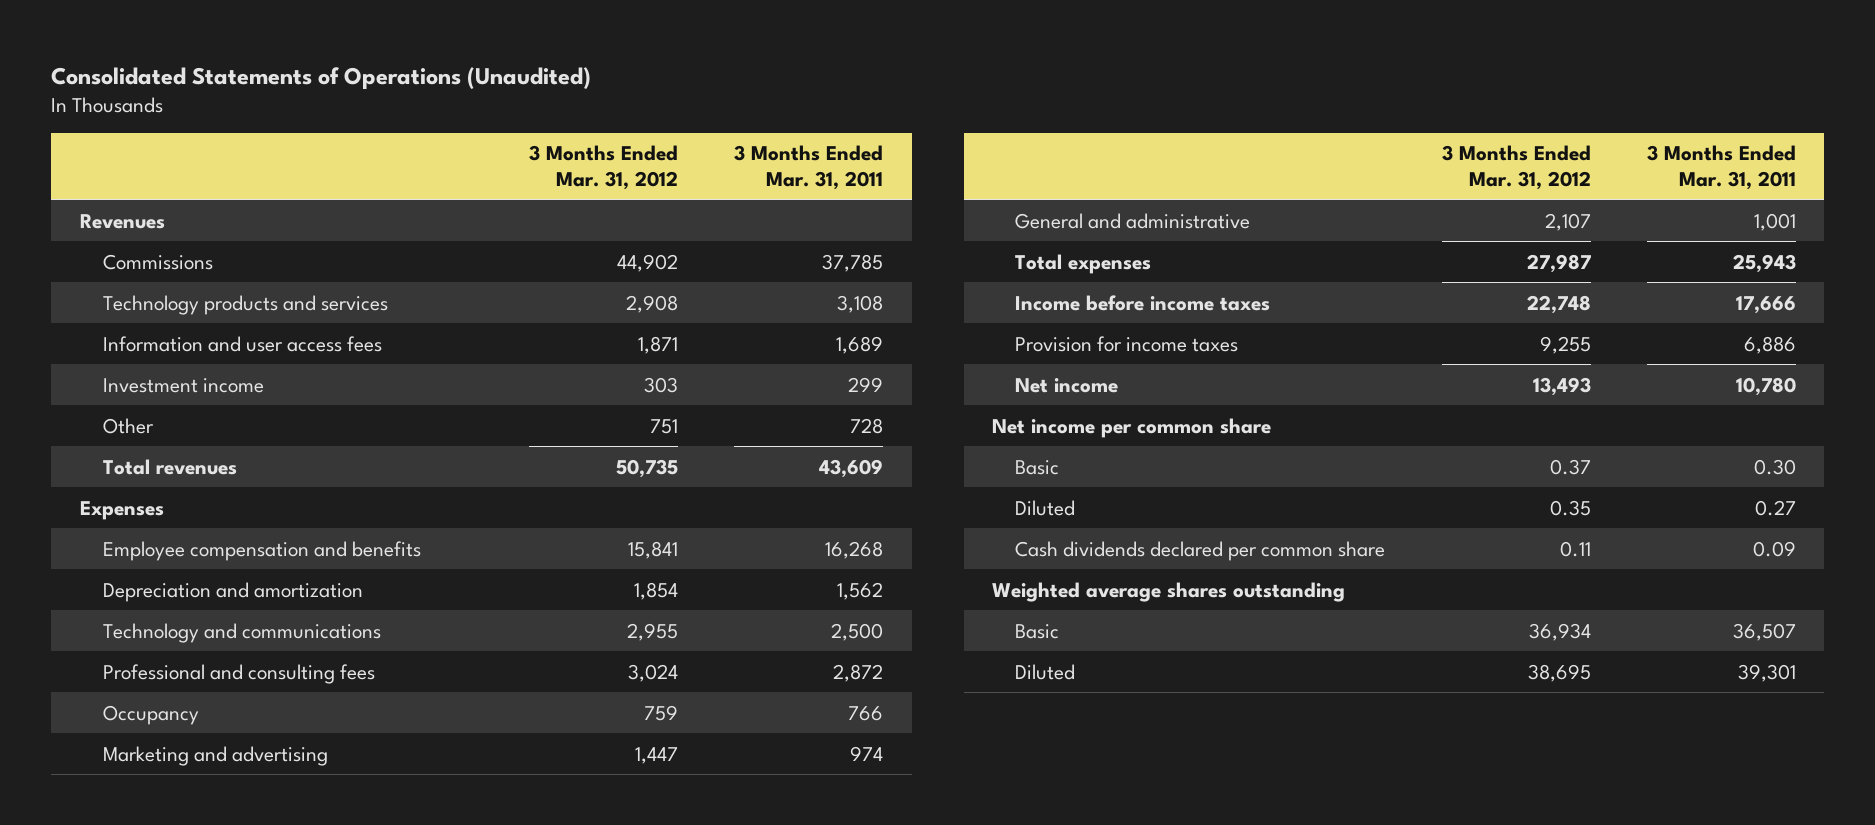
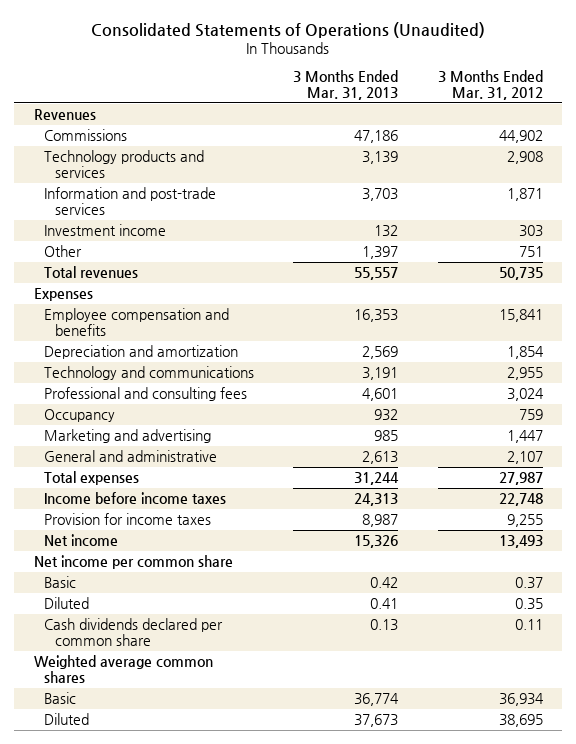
- | 3 Months Ended Mar. 31, 2012 | 3 Months Ended Mar. 31, 2011
+ | 3 Months Ended Mar. 31, 2013 | 3 Months Ended Mar. 31, 2012
- Information and user access fees | 1,871 | 1,689
+ Information and post-trade services | 3,703 | 1,871
- Weighted average shares outstanding
+ Weighted average common shares

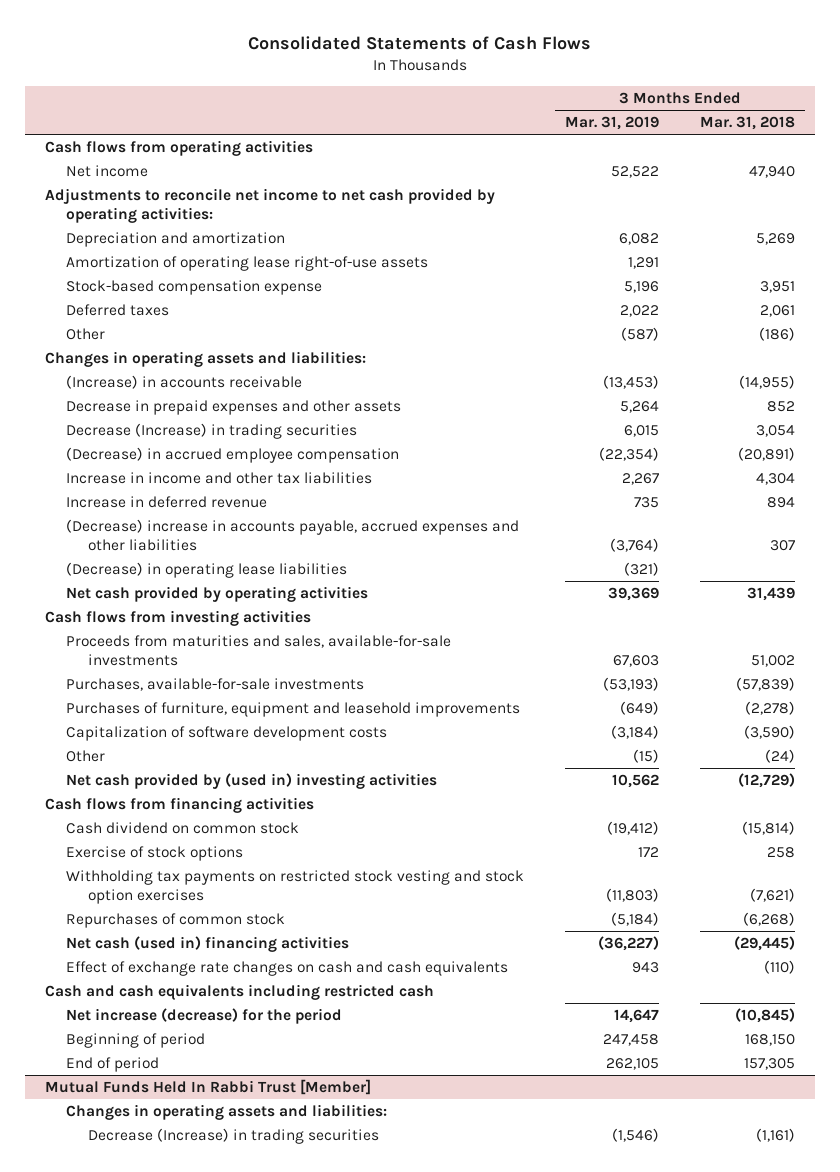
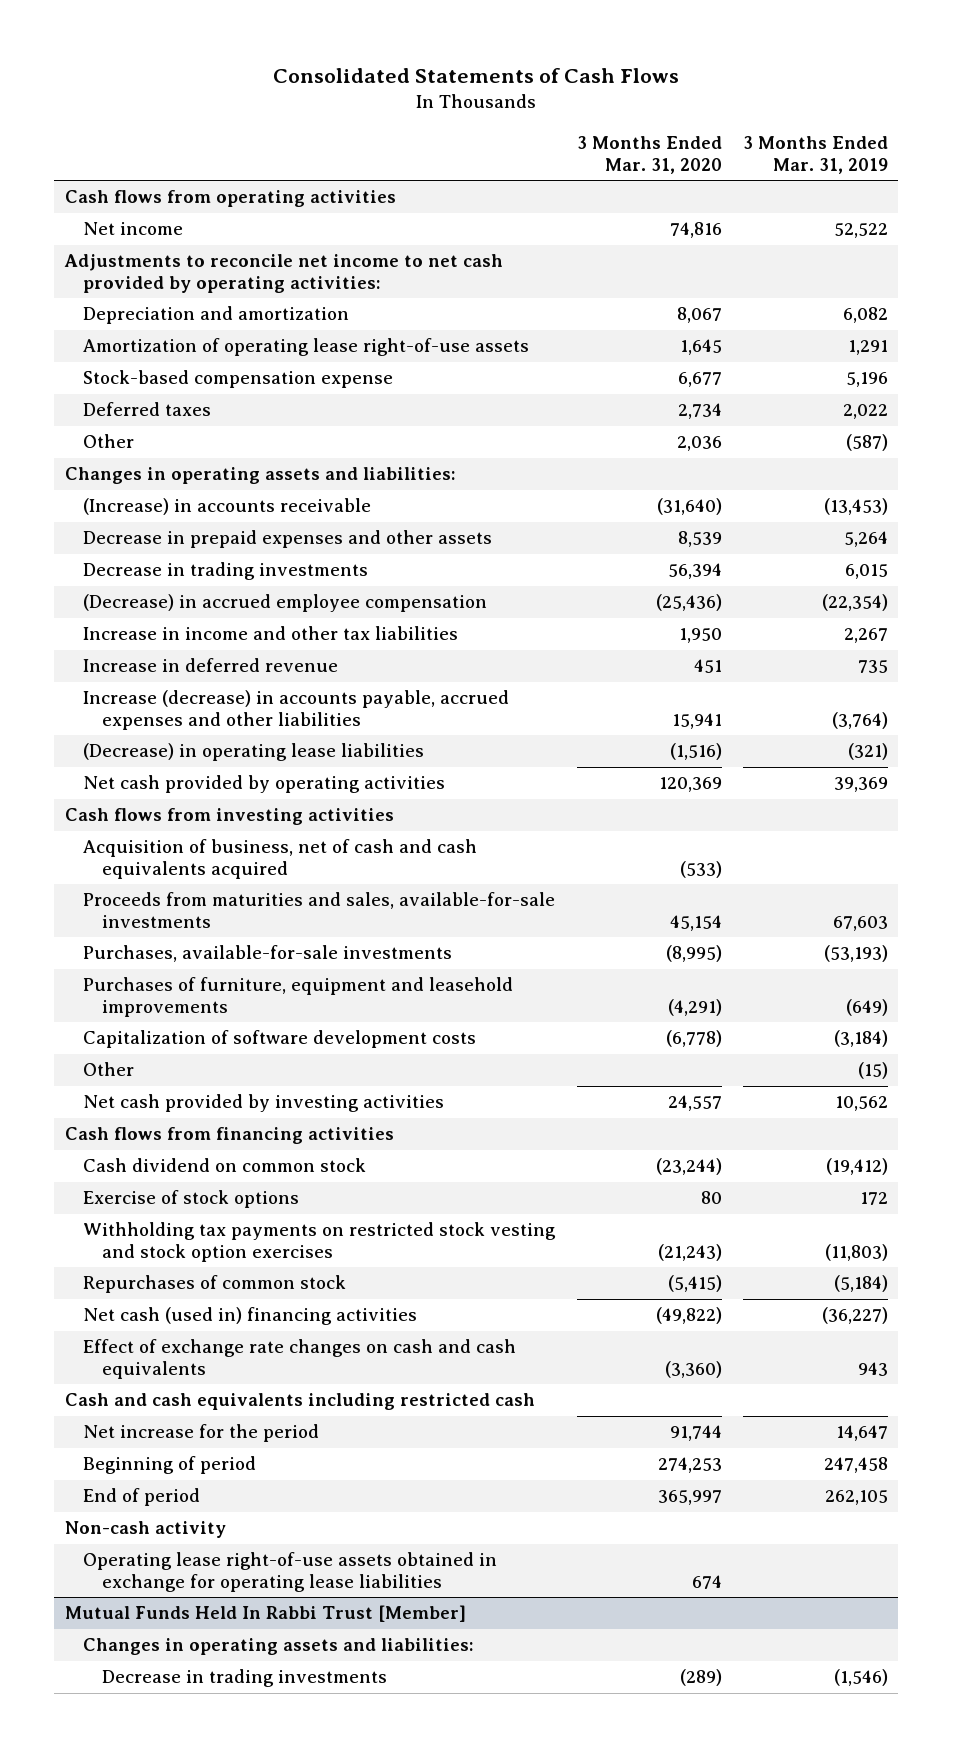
- | 3 Months Ended Mar. 31, 2019 | 3 Months Ended Mar. 31, 2018
+ | 3 Months Ended Mar. 31, 2020 | 3 Months Ended Mar. 31, 2019
- Decrease (Increase) in trading securities | 6,015 | 3,054
+ Decrease in trading investments | 56,394 | 6,015
- (Decrease) increase in accounts payable, accrued expenses and other liabilities | (3,764) | 307
+ Increase (decrease) in accounts payable, accrued expenses and other liabilities | 15,941 | (3,764)
+ Acquisition of business, net of cash and cash equivalents acquired | (533) |
- Net cash provided by (used in) investing activities | 10,562 | (12,729)
+ Net cash provided by investing activities | 24,557 | 10,562
- Net increase (decrease) for the period | 14,647 | (10,845)
+ Net increase for the period | 91,744 | 14,647
+ Non-cash activity
+ Operating lease right-of-use assets obtained in exchange for operating lease liabilities | 674 |
@ Mutual Funds Held In Rabbi Trust [Member]
- Decrease (Increase) in trading securities | (1,546) | (1,161)
+ Decrease in trading investments | (289) | (1,546)

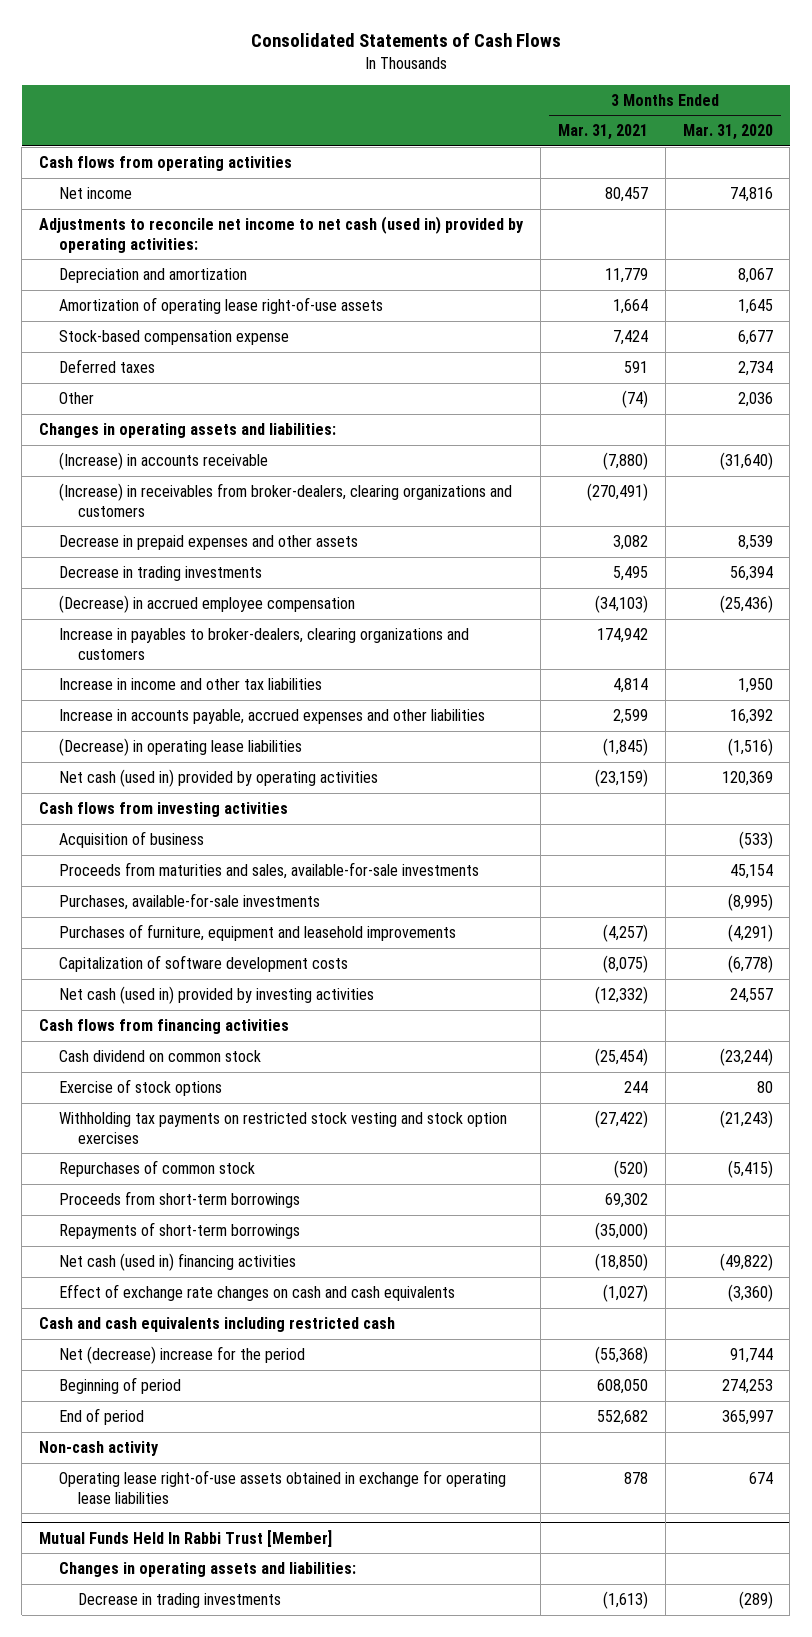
- | 3 Months Ended Mar. 31, 2020 | 3 Months Ended Mar. 31, 2019
+ | 3 Months Ended Mar. 31, 2021 | 3 Months Ended Mar. 31, 2020
- Adjustments to reconcile net income to net cash provided by operating activities:
+ Adjustments to reconcile net income to net cash (used in) provided by operating activities:
+ (Increase) in receivables from broker-dealers, clearing organizations and customers | (270,491) |
+ Increase in payables to broker-dealers, clearing organizations and customers | 174,942 |
- Increase in deferred revenue | 451 | 735
- Increase (decrease) in accounts payable, accrued expenses and other liabilities | 15,941 | (3,764)
+ Increase in accounts payable, accrued expenses and other liabilities | 2,599 | 16,392
- Net cash provided by operating activities | 120,369 | 39,369
+ Net cash (used in) provided by operating activities | (23,159) | 120,369
- Acquisition of business, net of cash and cash equivalents acquired | (533) |
+ Acquisition of business | | (533)
- Other | | (15)
- Net cash provided by investing activities | 24,557 | 10,562
+ Net cash (used in) provided by investing activities | (12,332) | 24,557
+ Proceeds from short-term borrowings | 69,302 |
+ Repayments of short-term borrowings | (35,000) |
- Net increase for the period | 91,744 | 14,647
+ Net (decrease) increase for the period | (55,368) | 91,744

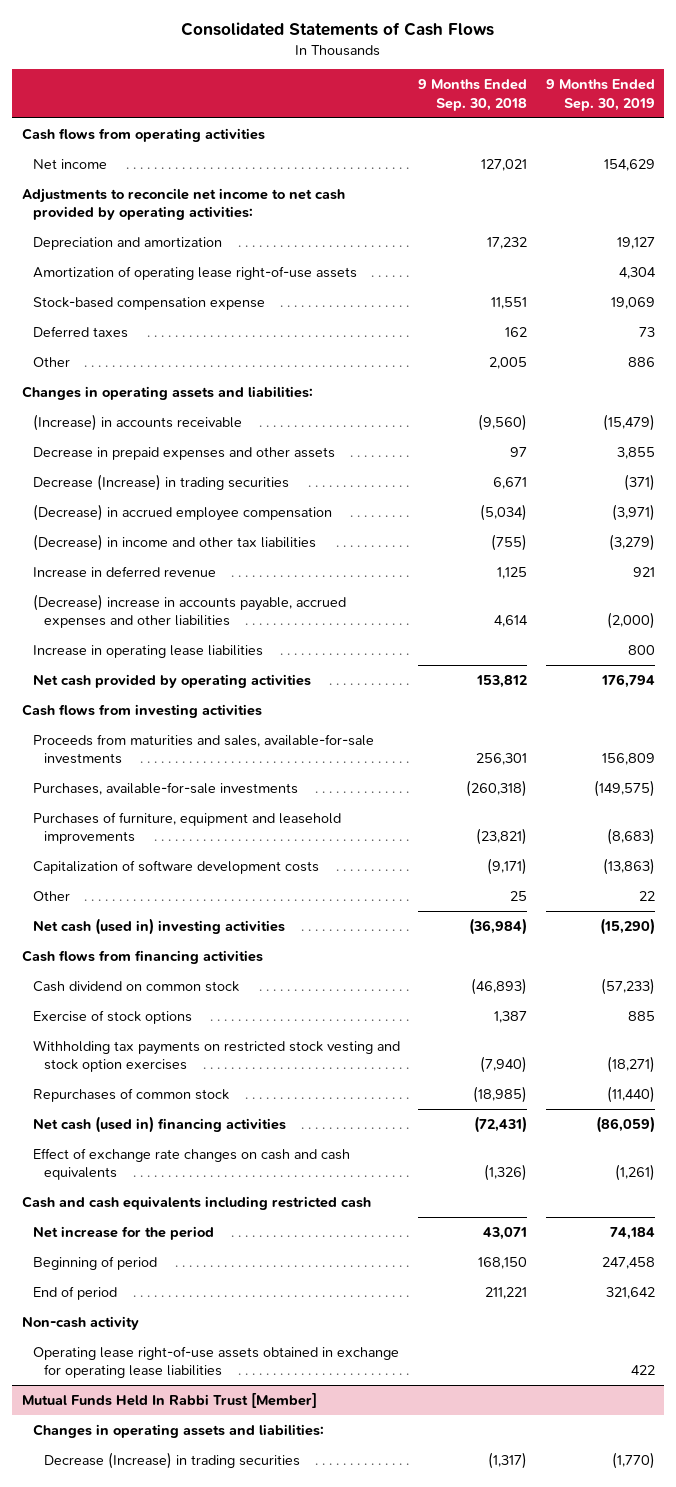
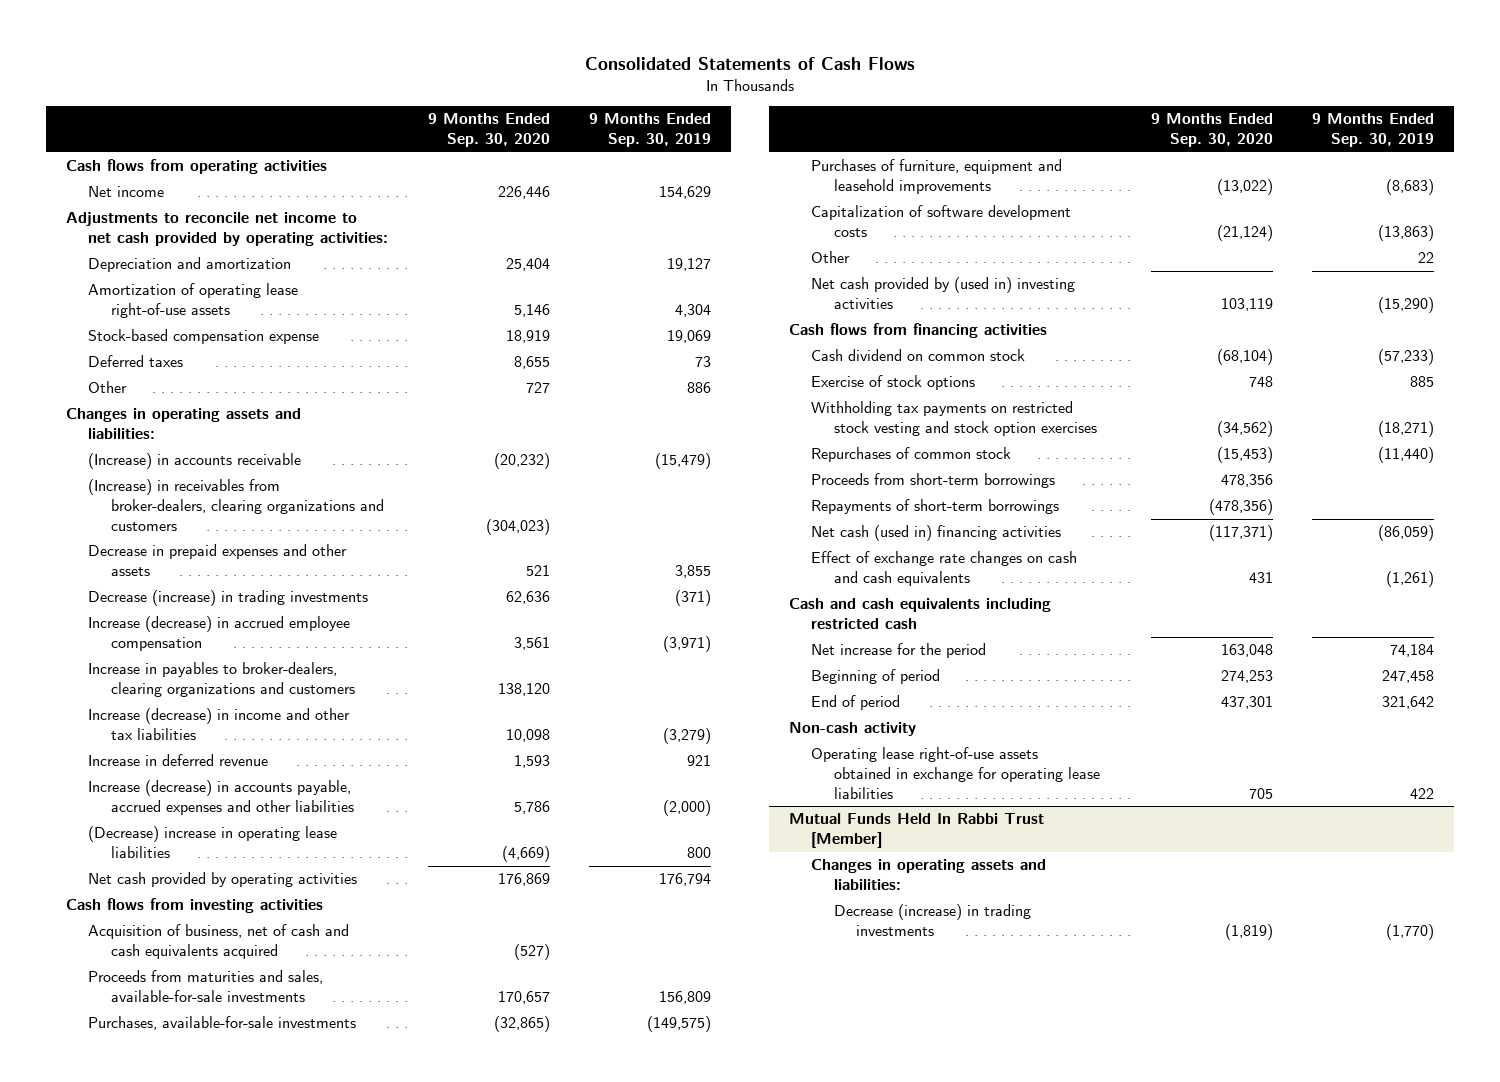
- | 9 Months Ended Sep. 30, 2018 | 9 Months Ended Sep. 30, 2019
+ | 9 Months Ended Sep. 30, 2020 | 9 Months Ended Sep. 30, 2019
+ (Increase) in receivables from broker-dealers, clearing organizations and customers | (304,023) |
- Decrease (Increase) in trading securities | 6,671 | (371)
- (Decrease) in accrued employee compensation | (5,034) | (3,971)
- (Decrease) in income and other tax liabilities | (755) | (3,279)
+ Decrease (increase) in trading investments | 62,636 | (371)
+ Increase (decrease) in accrued employee compensation | 3,561 | (3,971)
+ Increase in payables to broker-dealers, clearing organizations and customers | 138,120 |
+ Increase (decrease) in income and other tax liabilities | 10,098 | (3,279)
- (Decrease) increase in accounts payable, accrued expenses and other liabilities | 4,614 | (2,000)
- Increase in operating lease liabilities | | 800
+ Increase (decrease) in accounts payable, accrued expenses and other liabilities | 5,786 | (2,000)
+ (Decrease) increase in operating lease liabilities | (4,669) | 800
+ Acquisition of business, net of cash and cash equivalents acquired | (527) |
- Net cash (used in) investing activities | (36,984) | (15,290)
+ Net cash provided by (used in) investing activities | 103,119 | (15,290)
+ Proceeds from short-term borrowings | 478,356 |
+ Repayments of short-term borrowings | (478,356) |
@ Mutual Funds Held In Rabbi Trust [Member]
- Decrease (Increase) in trading securities | (1,317) | (1,770)
+ Decrease (increase) in trading investments | (1,819) | (1,770)

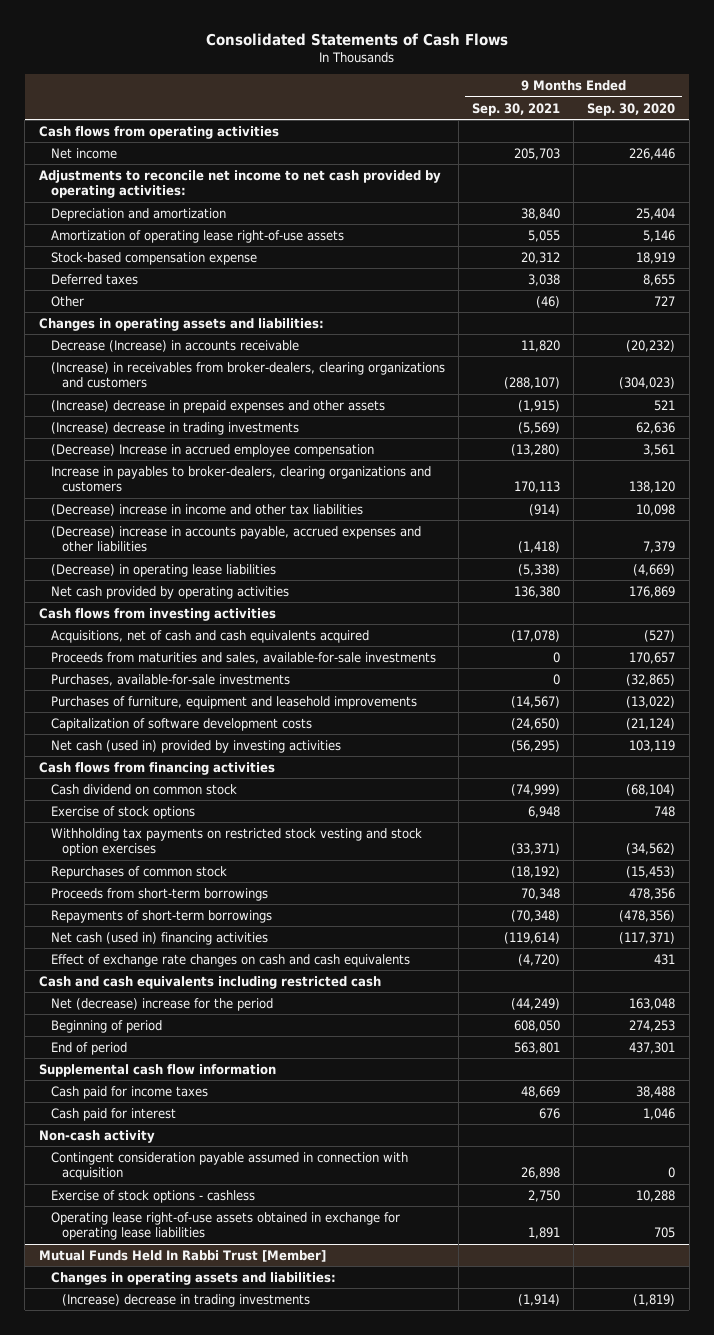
- | 9 Months Ended Sep. 30, 2020 | 9 Months Ended Sep. 30, 2019
+ | 9 Months Ended Sep. 30, 2021 | 9 Months Ended Sep. 30, 2020
- (Increase) in accounts receivable | (20,232) | (15,479)
+ Decrease (Increase) in accounts receivable | 11,820 | (20,232)
- Decrease in prepaid expenses and other assets | 521 | 3,855
- Decrease (increase) in trading investments | 62,636 | (371)
- Increase (decrease) in accrued employee compensation | 3,561 | (3,971)
+ (Increase) decrease in prepaid expenses and other assets | (1,915) | 521
+ (Increase) decrease in trading investments | (5,569) | 62,636
+ (Decrease) Increase in accrued employee compensation | (13,280) | 3,561
- Increase (decrease) in income and other tax liabilities | 10,098 | (3,279)
- Increase in deferred revenue | 1,593 | 921
- Increase (decrease) in accounts payable, accrued expenses and other liabilities | 5,786 | (2,000)
- (Decrease) increase in operating lease liabilities | (4,669) | 800
+ (Decrease) increase in income and other tax liabilities | (914) | 10,098
+ (Decrease) increase in accounts payable, accrued expenses and other liabilities | (1,418) | 7,379
+ (Decrease) in operating lease liabilities | (5,338) | (4,669)
- Acquisition of business, net of cash and cash equivalents acquired | (527) |
+ Acquisitions, net of cash and cash equivalents acquired | (17,078) | (527)
- Other | | 22
- Net cash provided by (used in) investing activities | 103,119 | (15,290)
+ Net cash (used in) provided by investing activities | (56,295) | 103,119
- Net increase for the period | 163,048 | 74,184
+ Net (decrease) increase for the period | (44,249) | 163,048
+ Supplemental cash flow information
+ Cash paid for income taxes | 48,669 | 38,488
+ Cash paid for interest | 676 | 1,046
+ Contingent consideration payable assumed in connection with acquisition | 26,898 | 0
+ Exercise of stock options - cashless | 2,750 | 10,288
@ Mutual Funds Held In Rabbi Trust [Member]
- Decrease (increase) in trading investments | (1,819) | (1,770)
+ (Increase) decrease in trading investments | (1,914) | (1,819)

